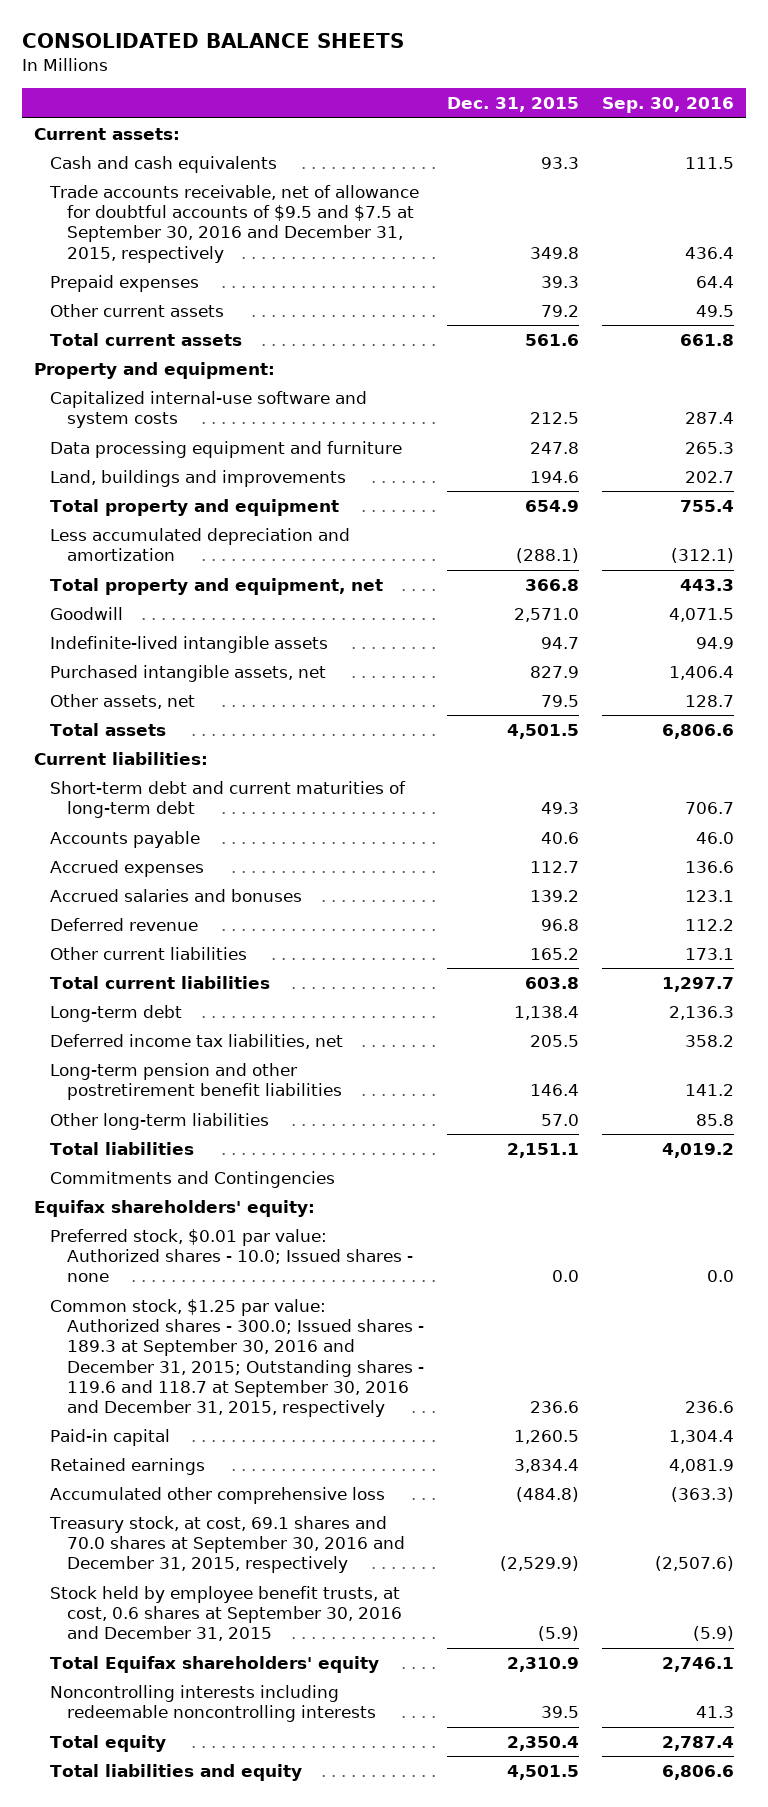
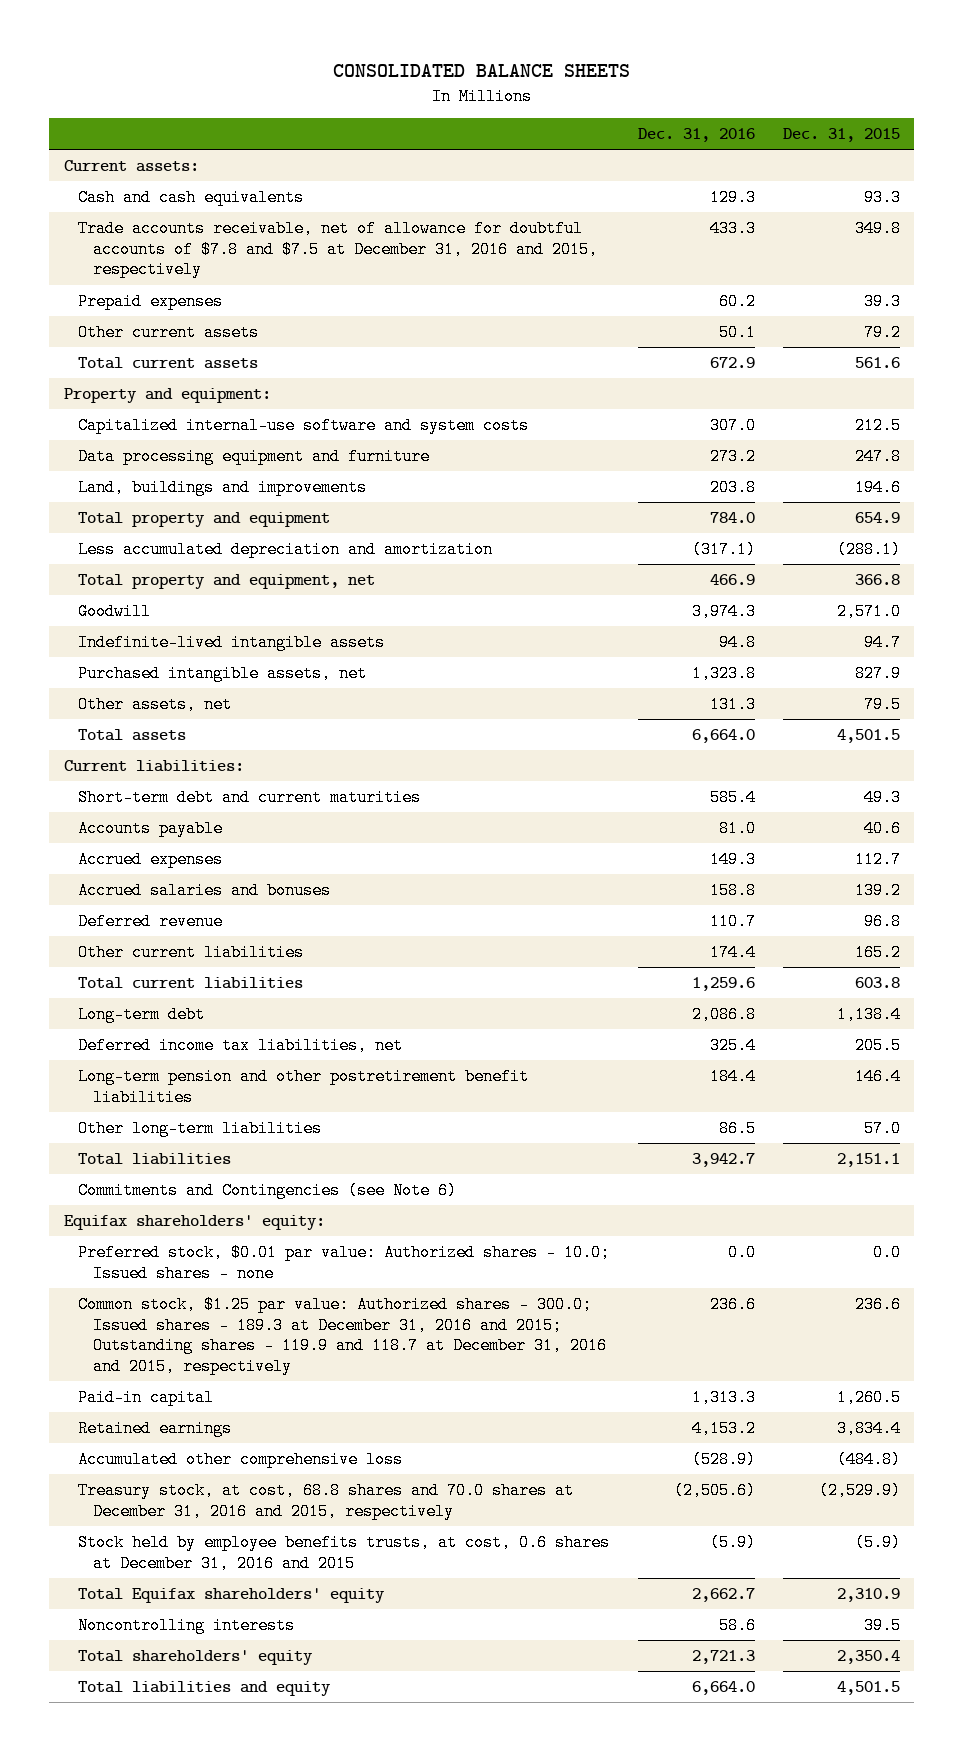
- | Dec. 31, 2015 | Sep. 30, 2016
+ | Dec. 31, 2016 | Dec. 31, 2015
- Trade accounts receivable, net of allowance for doubtful accounts of $9.5 and $7.5 at September 30, 2016 and December 31, 2015, respectively | 349.8 | 436.4
+ Trade accounts receivable, net of allowance for doubtful accounts of $7.8 and $7.5 at December 31, 2016 and 2015, respectively | 433.3 | 349.8
- Short-term debt and current maturities of long-term debt | 49.3 | 706.7
+ Short-term debt and current maturities | 585.4 | 49.3
- Commitments and Contingencies
+ Commitments and Contingencies (see Note 6)
- Common stock, $1.25 par value: Authorized shares - 300.0; Issued shares - 189.3 at September 30, 2016 and December 31, 2015; Outstanding shares - 119.6 and 118.7 at September 30, 2016 and December 31, 2015, respectively | 236.6 | 236.6
+ Common stock, $1.25 par value: Authorized shares - 300.0; Issued shares - 189.3 at December 31, 2016 and 2015; Outstanding shares - 119.9 and 118.7 at December 31, 2016 and 2015, respectively | 236.6 | 236.6
- Treasury stock, at cost, 69.1 shares and 70.0 shares at September 30, 2016 and December 31, 2015, respectively | (2,529.9) | (2,507.6)
- Stock held by employee benefit trusts, at cost, 0.6 shares at September 30, 2016 and December 31, 2015 | (5.9) | (5.9)
+ Treasury stock, at cost, 68.8 shares and 70.0 shares at December 31, 2016 and 2015, respectively | (2,505.6) | (2,529.9)
+ Stock held by employee benefits trusts, at cost, 0.6 shares at December 31, 2016 and 2015 | (5.9) | (5.9)
- Noncontrolling interests including redeemable noncontrolling interests | 39.5 | 41.3
- Total equity | 2,350.4 | 2,787.4
+ Noncontrolling interests | 58.6 | 39.5
+ Total shareholders' equity | 2,721.3 | 2,350.4

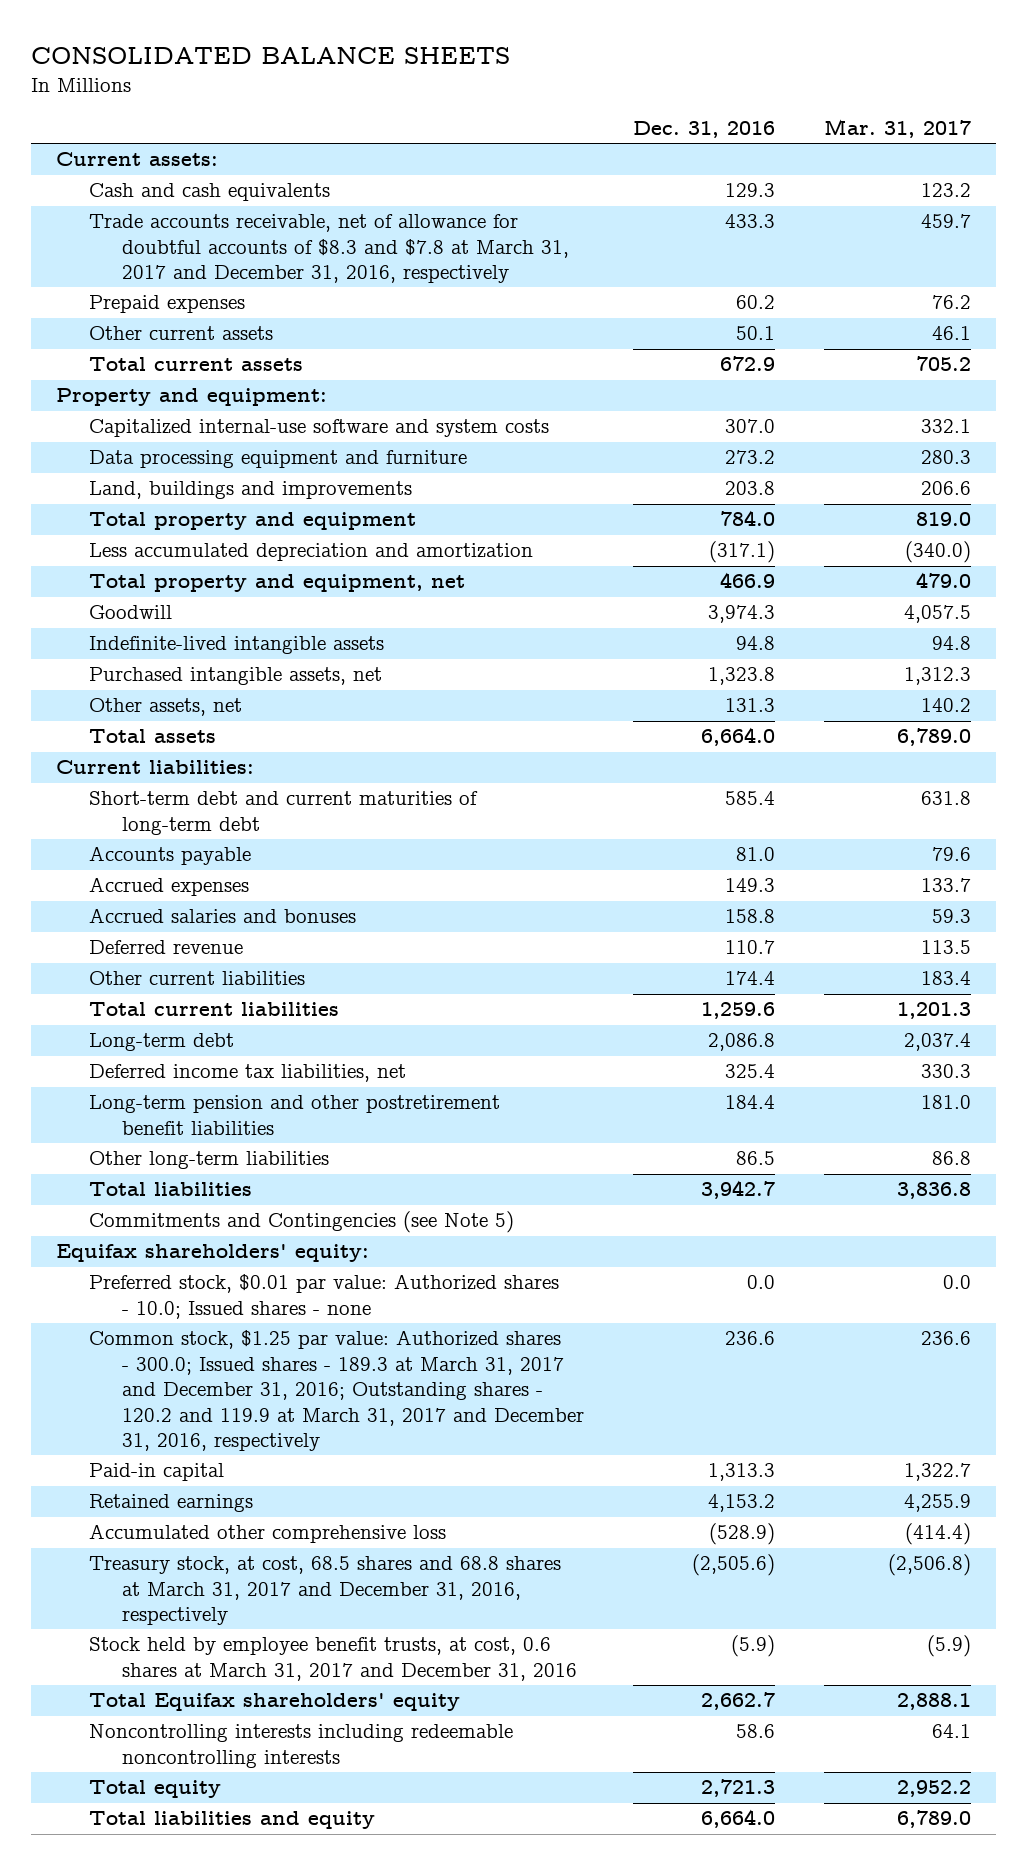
- | Dec. 31, 2016 | Dec. 31, 2015
+ | Dec. 31, 2016 | Mar. 31, 2017
- Trade accounts receivable, net of allowance for doubtful accounts of $7.8 and $7.5 at December 31, 2016 and 2015, respectively | 433.3 | 349.8
+ Trade accounts receivable, net of allowance for doubtful accounts of $8.3 and $7.8 at March 31, 2017 and December 31, 2016, respectively | 433.3 | 459.7
- Short-term debt and current maturities | 585.4 | 49.3
+ Short-term debt and current maturities of long-term debt | 585.4 | 631.8
- Commitments and Contingencies (see Note 6)
+ Commitments and Contingencies (see Note 5)
- Common stock, $1.25 par value: Authorized shares - 300.0; Issued shares - 189.3 at December 31, 2016 and 2015; Outstanding shares - 119.9 and 118.7 at December 31, 2016 and 2015, respectively | 236.6 | 236.6
+ Common stock, $1.25 par value: Authorized shares - 300.0; Issued shares - 189.3 at March 31, 2017 and December 31, 2016; Outstanding shares - 120.2 and 119.9 at March 31, 2017 and December 31, 2016, respectively | 236.6 | 236.6
- Treasury stock, at cost, 68.8 shares and 70.0 shares at December 31, 2016 and 2015, respectively | (2,505.6) | (2,529.9)
- Stock held by employee benefits trusts, at cost, 0.6 shares at December 31, 2016 and 2015 | (5.9) | (5.9)
+ Treasury stock, at cost, 68.5 shares and 68.8 shares at March 31, 2017 and December 31, 2016, respectively | (2,505.6) | (2,506.8)
+ Stock held by employee benefit trusts, at cost, 0.6 shares at March 31, 2017 and December 31, 2016 | (5.9) | (5.9)
- Noncontrolling interests | 58.6 | 39.5
- Total shareholders' equity | 2,721.3 | 2,350.4
+ Noncontrolling interests including redeemable noncontrolling interests | 58.6 | 64.1
+ Total equity | 2,721.3 | 2,952.2

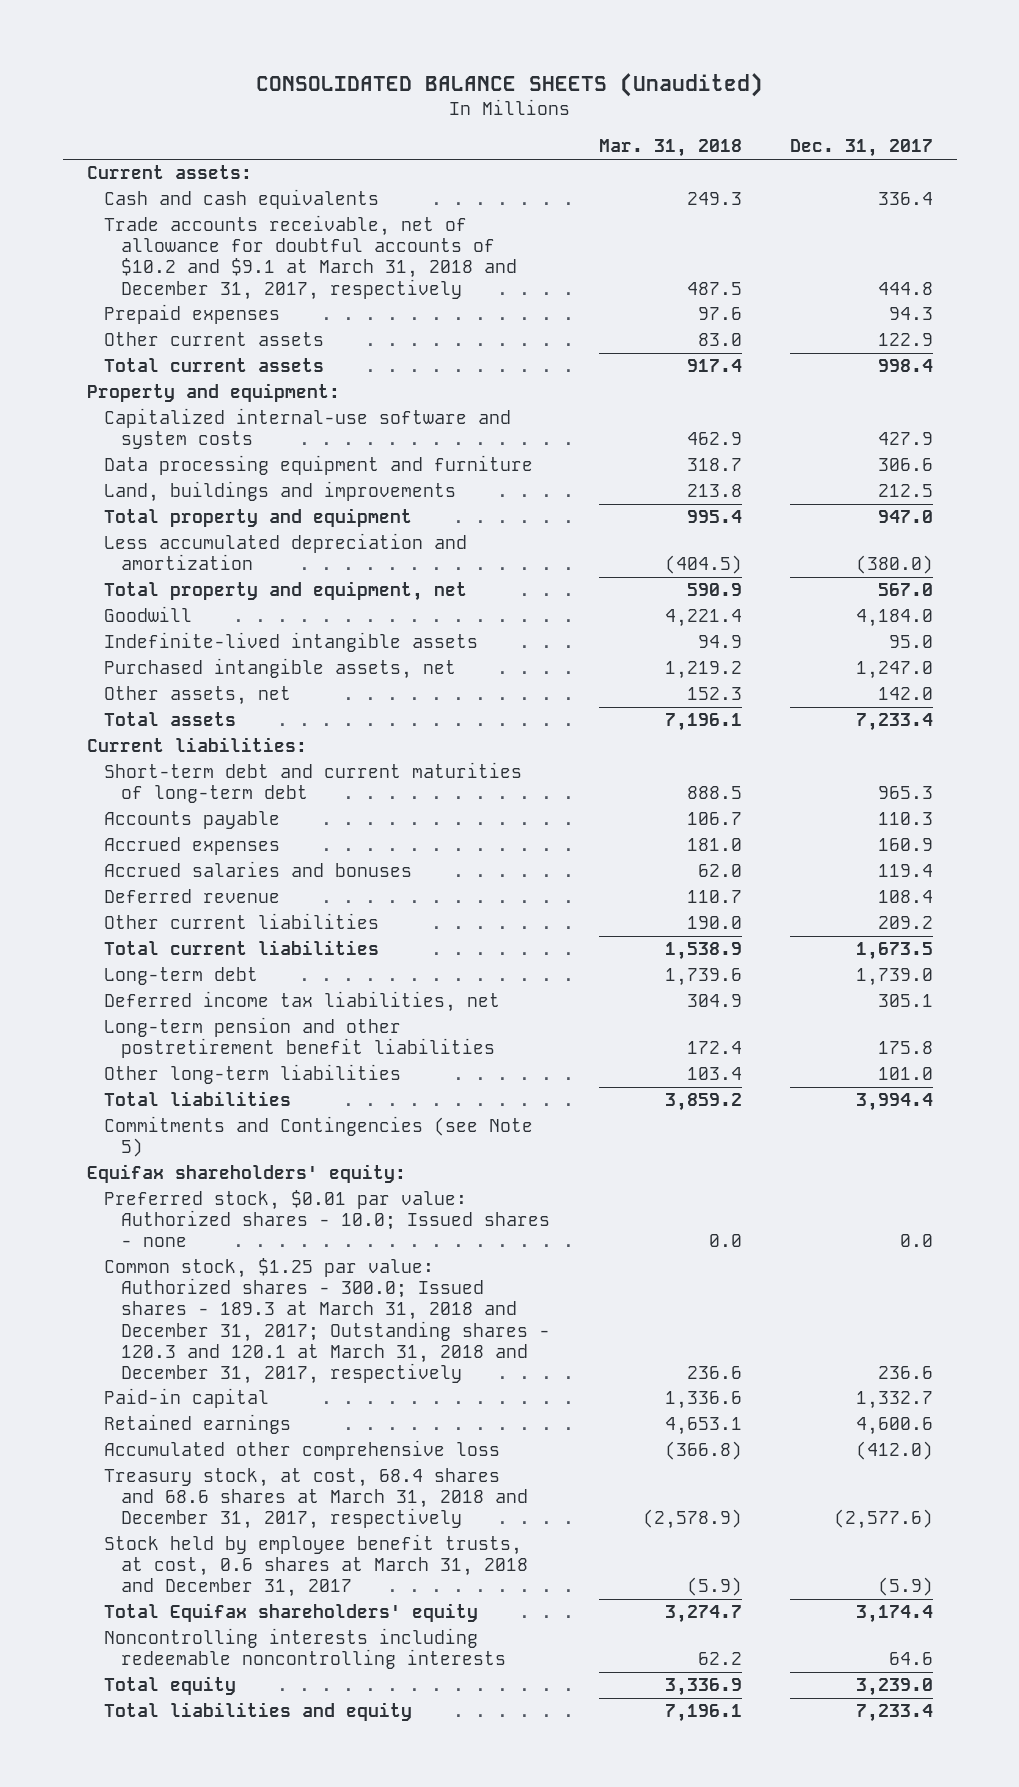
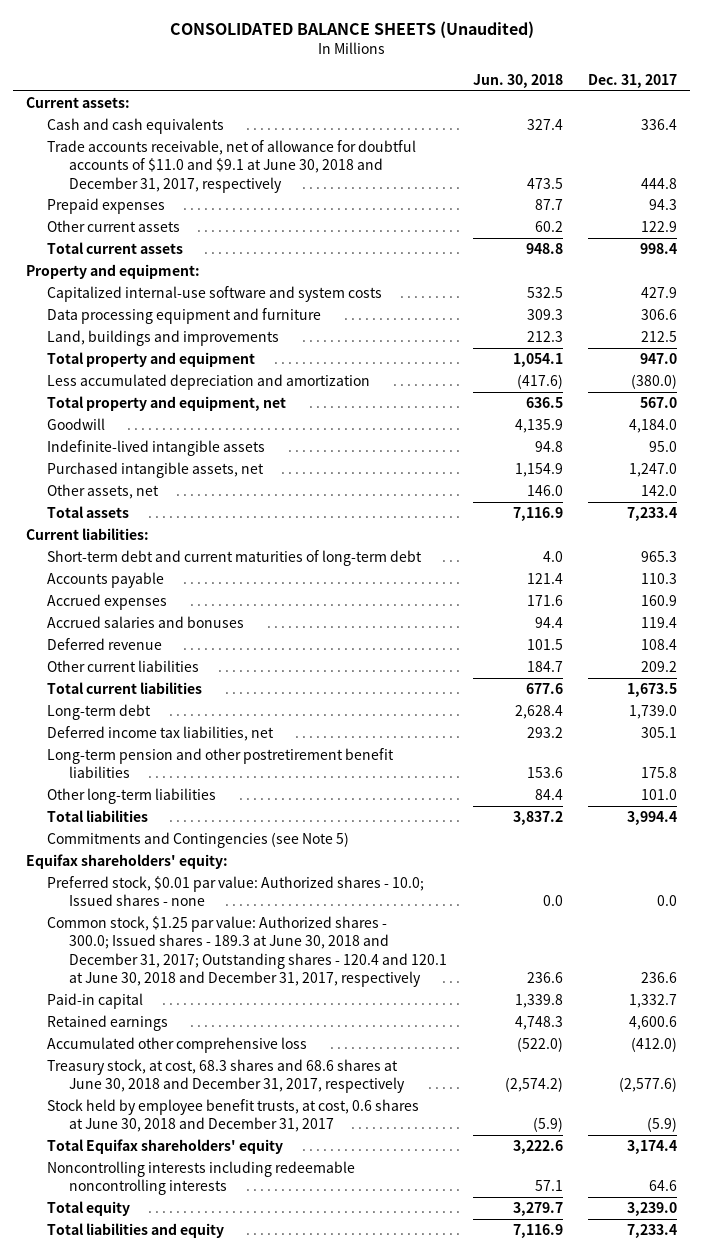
- | Mar. 31, 2018 | Dec. 31, 2017
+ | Jun. 30, 2018 | Dec. 31, 2017
- Trade accounts receivable, net of allowance for doubtful accounts of $10.2 and $9.1 at March 31, 2018 and December 31, 2017, respectively | 487.5 | 444.8
+ Trade accounts receivable, net of allowance for doubtful accounts of $11.0 and $9.1 at June 30, 2018 and December 31, 2017, respectively | 473.5 | 444.8
- Common stock, $1.25 par value: Authorized shares - 300.0; Issued shares - 189.3 at March 31, 2018 and December 31, 2017; Outstanding shares - 120.3 and 120.1 at March 31, 2018 and December 31, 2017, respectively | 236.6 | 236.6
+ Common stock, $1.25 par value: Authorized shares - 300.0; Issued shares - 189.3 at June 30, 2018 and December 31, 2017; Outstanding shares - 120.4 and 120.1 at June 30, 2018 and December 31, 2017, respectively | 236.6 | 236.6
- Treasury stock, at cost, 68.4 shares and 68.6 shares at March 31, 2018 and December 31, 2017, respectively | (2,578.9) | (2,577.6)
- Stock held by employee benefit trusts, at cost, 0.6 shares at March 31, 2018 and December 31, 2017 | (5.9) | (5.9)
+ Treasury stock, at cost, 68.3 shares and 68.6 shares at June 30, 2018 and December 31, 2017, respectively | (2,574.2) | (2,577.6)
+ Stock held by employee benefit trusts, at cost, 0.6 shares at June 30, 2018 and December 31, 2017 | (5.9) | (5.9)

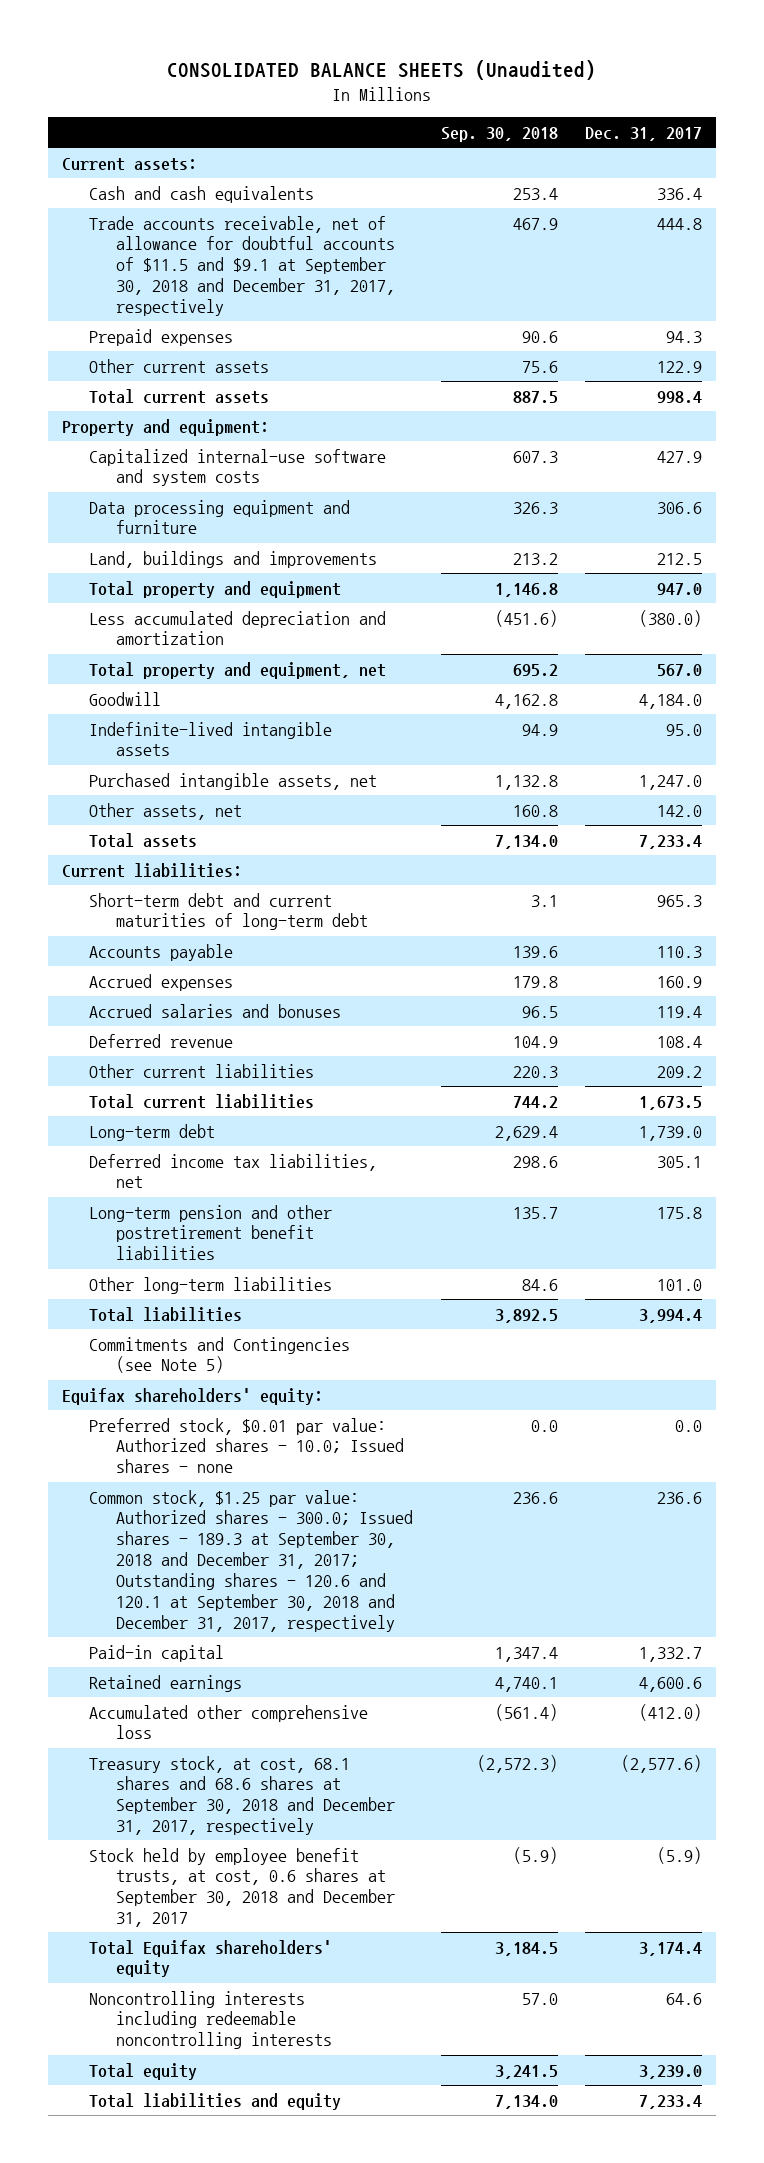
- | Jun. 30, 2018 | Dec. 31, 2017
+ | Sep. 30, 2018 | Dec. 31, 2017
- Trade accounts receivable, net of allowance for doubtful accounts of $11.0 and $9.1 at June 30, 2018 and December 31, 2017, respectively | 473.5 | 444.8
+ Trade accounts receivable, net of allowance for doubtful accounts of $11.5 and $9.1 at September 30, 2018 and December 31, 2017, respectively | 467.9 | 444.8
- Common stock, $1.25 par value: Authorized shares - 300.0; Issued shares - 189.3 at June 30, 2018 and December 31, 2017; Outstanding shares - 120.4 and 120.1 at June 30, 2018 and December 31, 2017, respectively | 236.6 | 236.6
+ Common stock, $1.25 par value: Authorized shares - 300.0; Issued shares - 189.3 at September 30, 2018 and December 31, 2017; Outstanding shares - 120.6 and 120.1 at September 30, 2018 and December 31, 2017, respectively | 236.6 | 236.6
- Treasury stock, at cost, 68.3 shares and 68.6 shares at June 30, 2018 and December 31, 2017, respectively | (2,574.2) | (2,577.6)
- Stock held by employee benefit trusts, at cost, 0.6 shares at June 30, 2018 and December 31, 2017 | (5.9) | (5.9)
+ Treasury stock, at cost, 68.1 shares and 68.6 shares at September 30, 2018 and December 31, 2017, respectively | (2,572.3) | (2,577.6)
+ Stock held by employee benefit trusts, at cost, 0.6 shares at September 30, 2018 and December 31, 2017 | (5.9) | (5.9)

